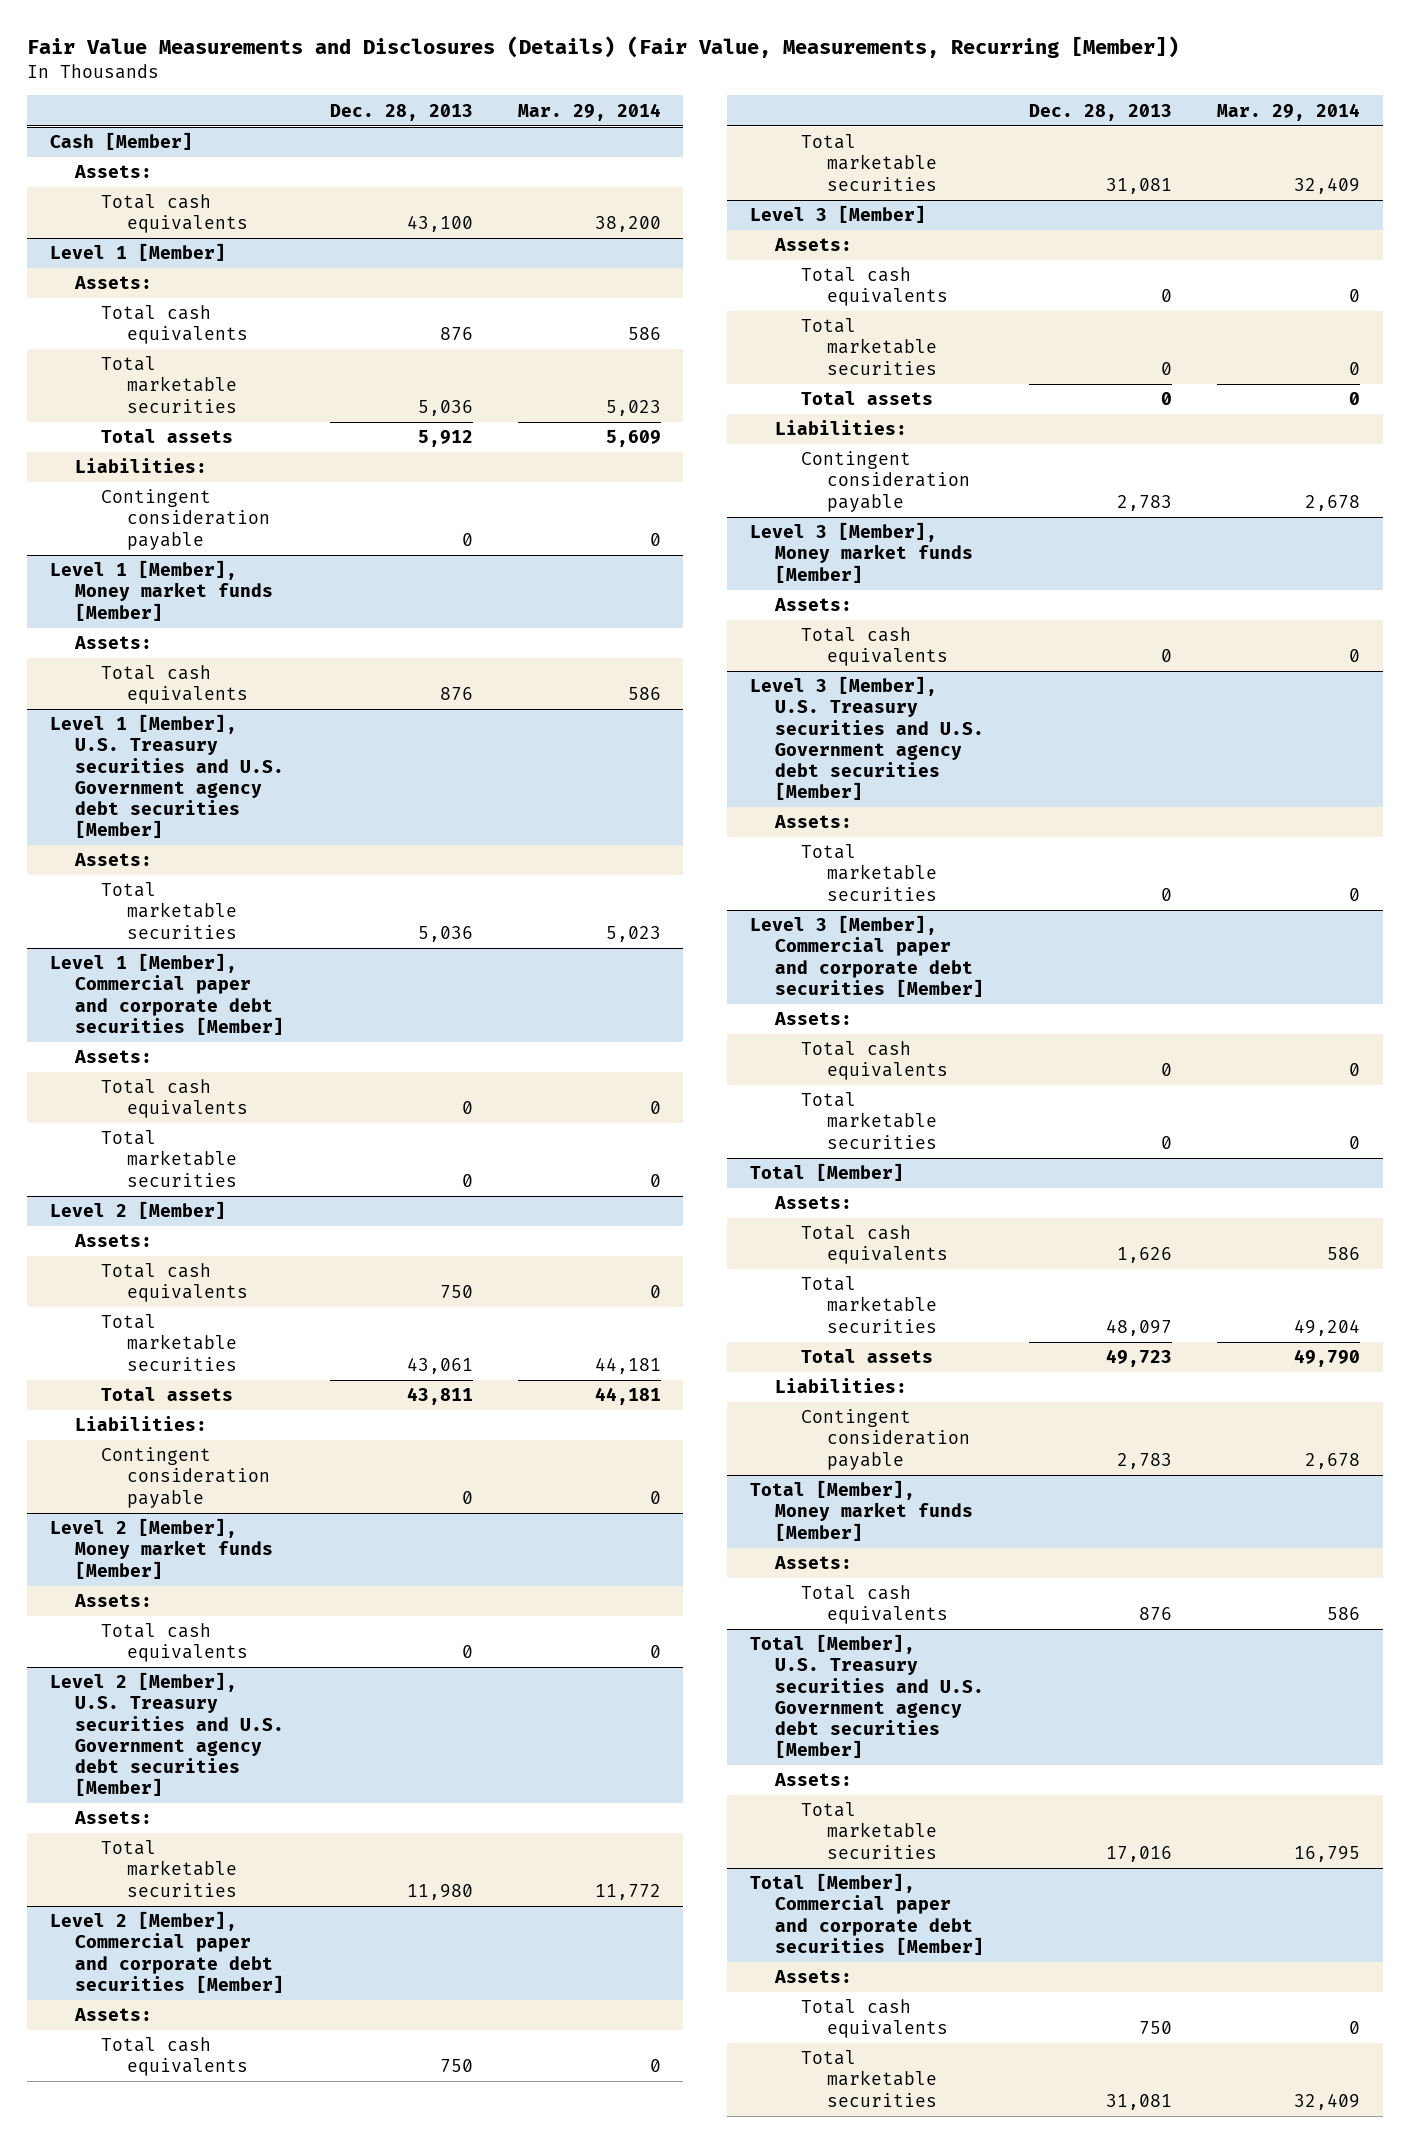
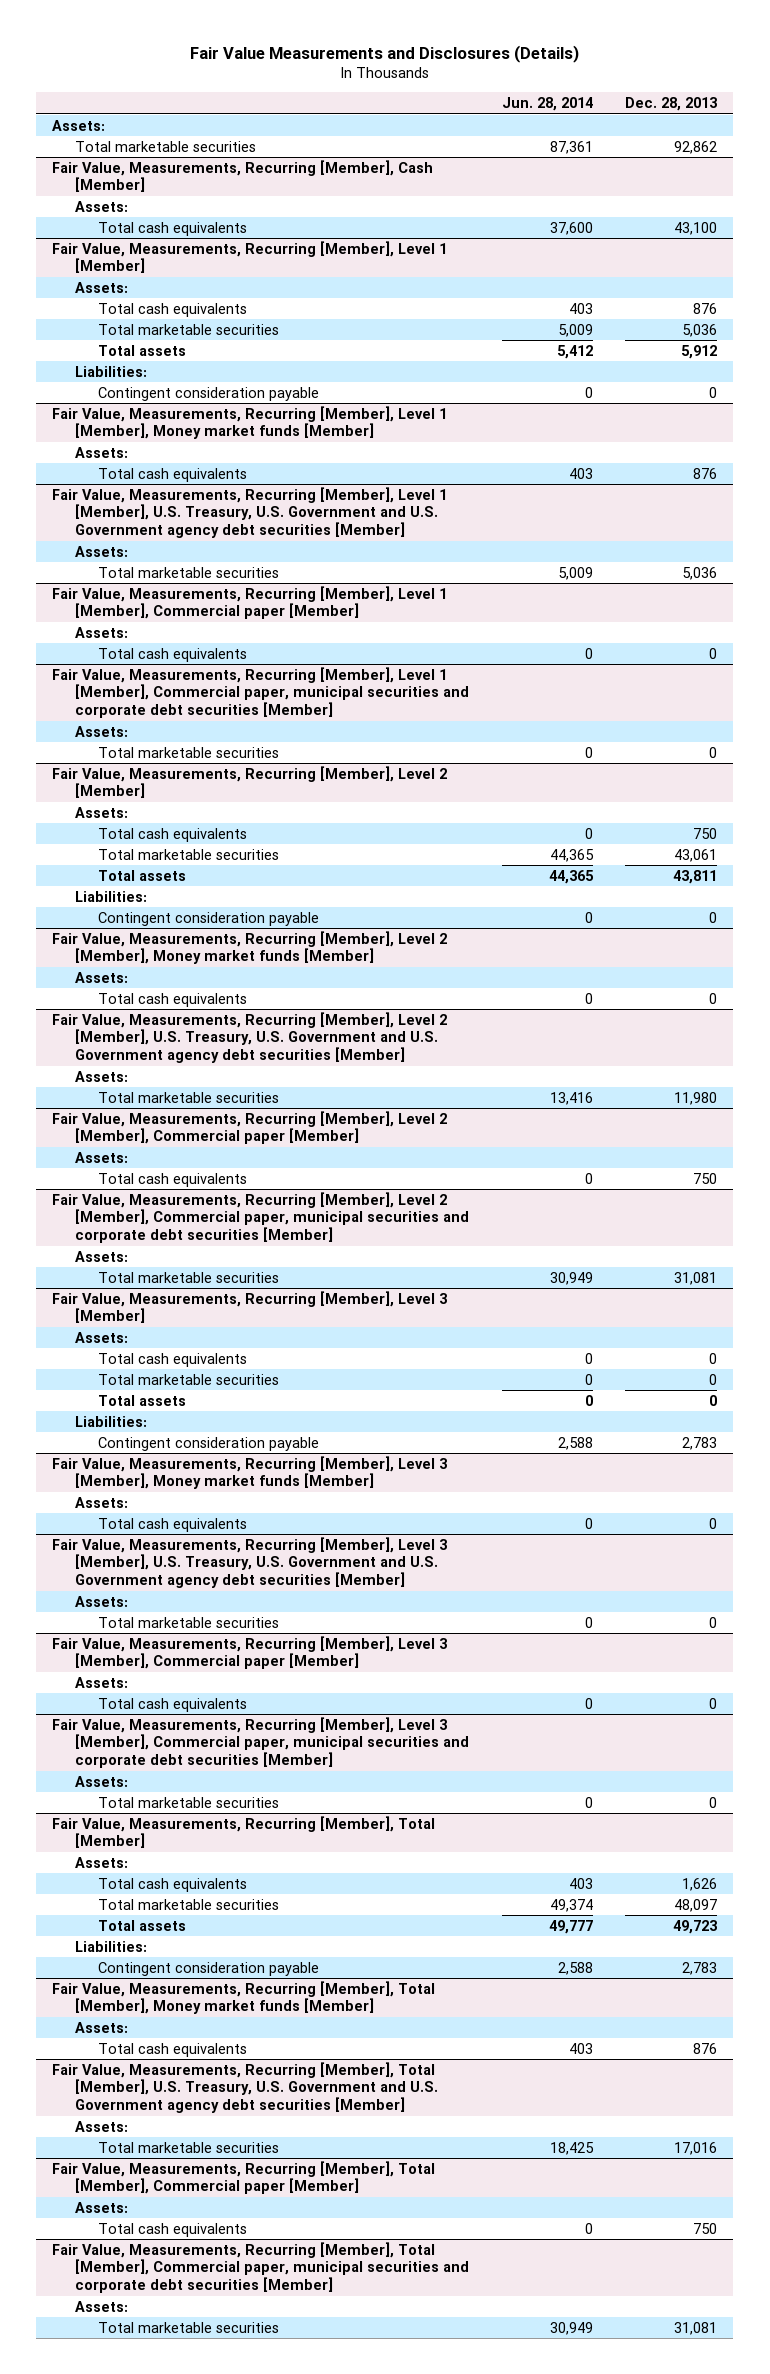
- Fair Value Measurements and Disclosures (Details) (Fair Value, Measurements, Recurring [Member])
+ Fair Value Measurements and Disclosures (Details)
- | Dec. 28, 2013 | Mar. 29, 2014
+ | Jun. 28, 2014 | Dec. 28, 2013
- Cash [Member]
+ Total marketable securities | 87,361 | 92,862
+ Fair Value, Measurements, Recurring [Member], Cash [Member]
+ Assets:
- Level 1 [Member]
+ Fair Value, Measurements, Recurring [Member], Level 1 [Member]
- Level 1 [Member], Money market funds [Member]
+ Fair Value, Measurements, Recurring [Member], Level 1 [Member], Money market funds [Member]
- Level 1 [Member], U.S. Treasury securities and U.S. Government agency debt securities [Member]
+ Fair Value, Measurements, Recurring [Member], Level 1 [Member], U.S. Treasury, U.S. Government and U.S. Government agency debt securities [Member]
- Level 1 [Member], Commercial paper and corporate debt securities [Member]
+ Fair Value, Measurements, Recurring [Member], Level 1 [Member], Commercial paper [Member]
+ Fair Value, Measurements, Recurring [Member], Level 1 [Member], Commercial paper, municipal securities and corporate debt securities [Member]
+ Assets:
- Level 2 [Member]
+ Fair Value, Measurements, Recurring [Member], Level 2 [Member]
- Level 2 [Member], Money market funds [Member]
+ Fair Value, Measurements, Recurring [Member], Level 2 [Member], Money market funds [Member]
- Level 2 [Member], U.S. Treasury securities and U.S. Government agency debt securities [Member]
+ Fair Value, Measurements, Recurring [Member], Level 2 [Member], U.S. Treasury, U.S. Government and U.S. Government agency debt securities [Member]
- Level 2 [Member], Commercial paper and corporate debt securities [Member]
+ Fair Value, Measurements, Recurring [Member], Level 2 [Member], Commercial paper [Member]
+ Fair Value, Measurements, Recurring [Member], Level 2 [Member], Commercial paper, municipal securities and corporate debt securities [Member]
+ Assets:
- Level 3 [Member]
+ Fair Value, Measurements, Recurring [Member], Level 3 [Member]
- Level 3 [Member], Money market funds [Member]
+ Fair Value, Measurements, Recurring [Member], Level 3 [Member], Money market funds [Member]
- Level 3 [Member], U.S. Treasury securities and U.S. Government agency debt securities [Member]
+ Fair Value, Measurements, Recurring [Member], Level 3 [Member], U.S. Treasury, U.S. Government and U.S. Government agency debt securities [Member]
- Level 3 [Member], Commercial paper and corporate debt securities [Member]
+ Fair Value, Measurements, Recurring [Member], Level 3 [Member], Commercial paper [Member]
+ Fair Value, Measurements, Recurring [Member], Level 3 [Member], Commercial paper, municipal securities and corporate debt securities [Member]
+ Assets:
- Total [Member]
+ Fair Value, Measurements, Recurring [Member], Total [Member]
- Total [Member], Money market funds [Member]
+ Fair Value, Measurements, Recurring [Member], Total [Member], Money market funds [Member]
- Total [Member], U.S. Treasury securities and U.S. Government agency debt securities [Member]
+ Fair Value, Measurements, Recurring [Member], Total [Member], U.S. Treasury, U.S. Government and U.S. Government agency debt securities [Member]
- Total [Member], Commercial paper and corporate debt securities [Member]
+ Fair Value, Measurements, Recurring [Member], Total [Member], Commercial paper [Member]
+ Fair Value, Measurements, Recurring [Member], Total [Member], Commercial paper, municipal securities and corporate debt securities [Member]
+ Assets:

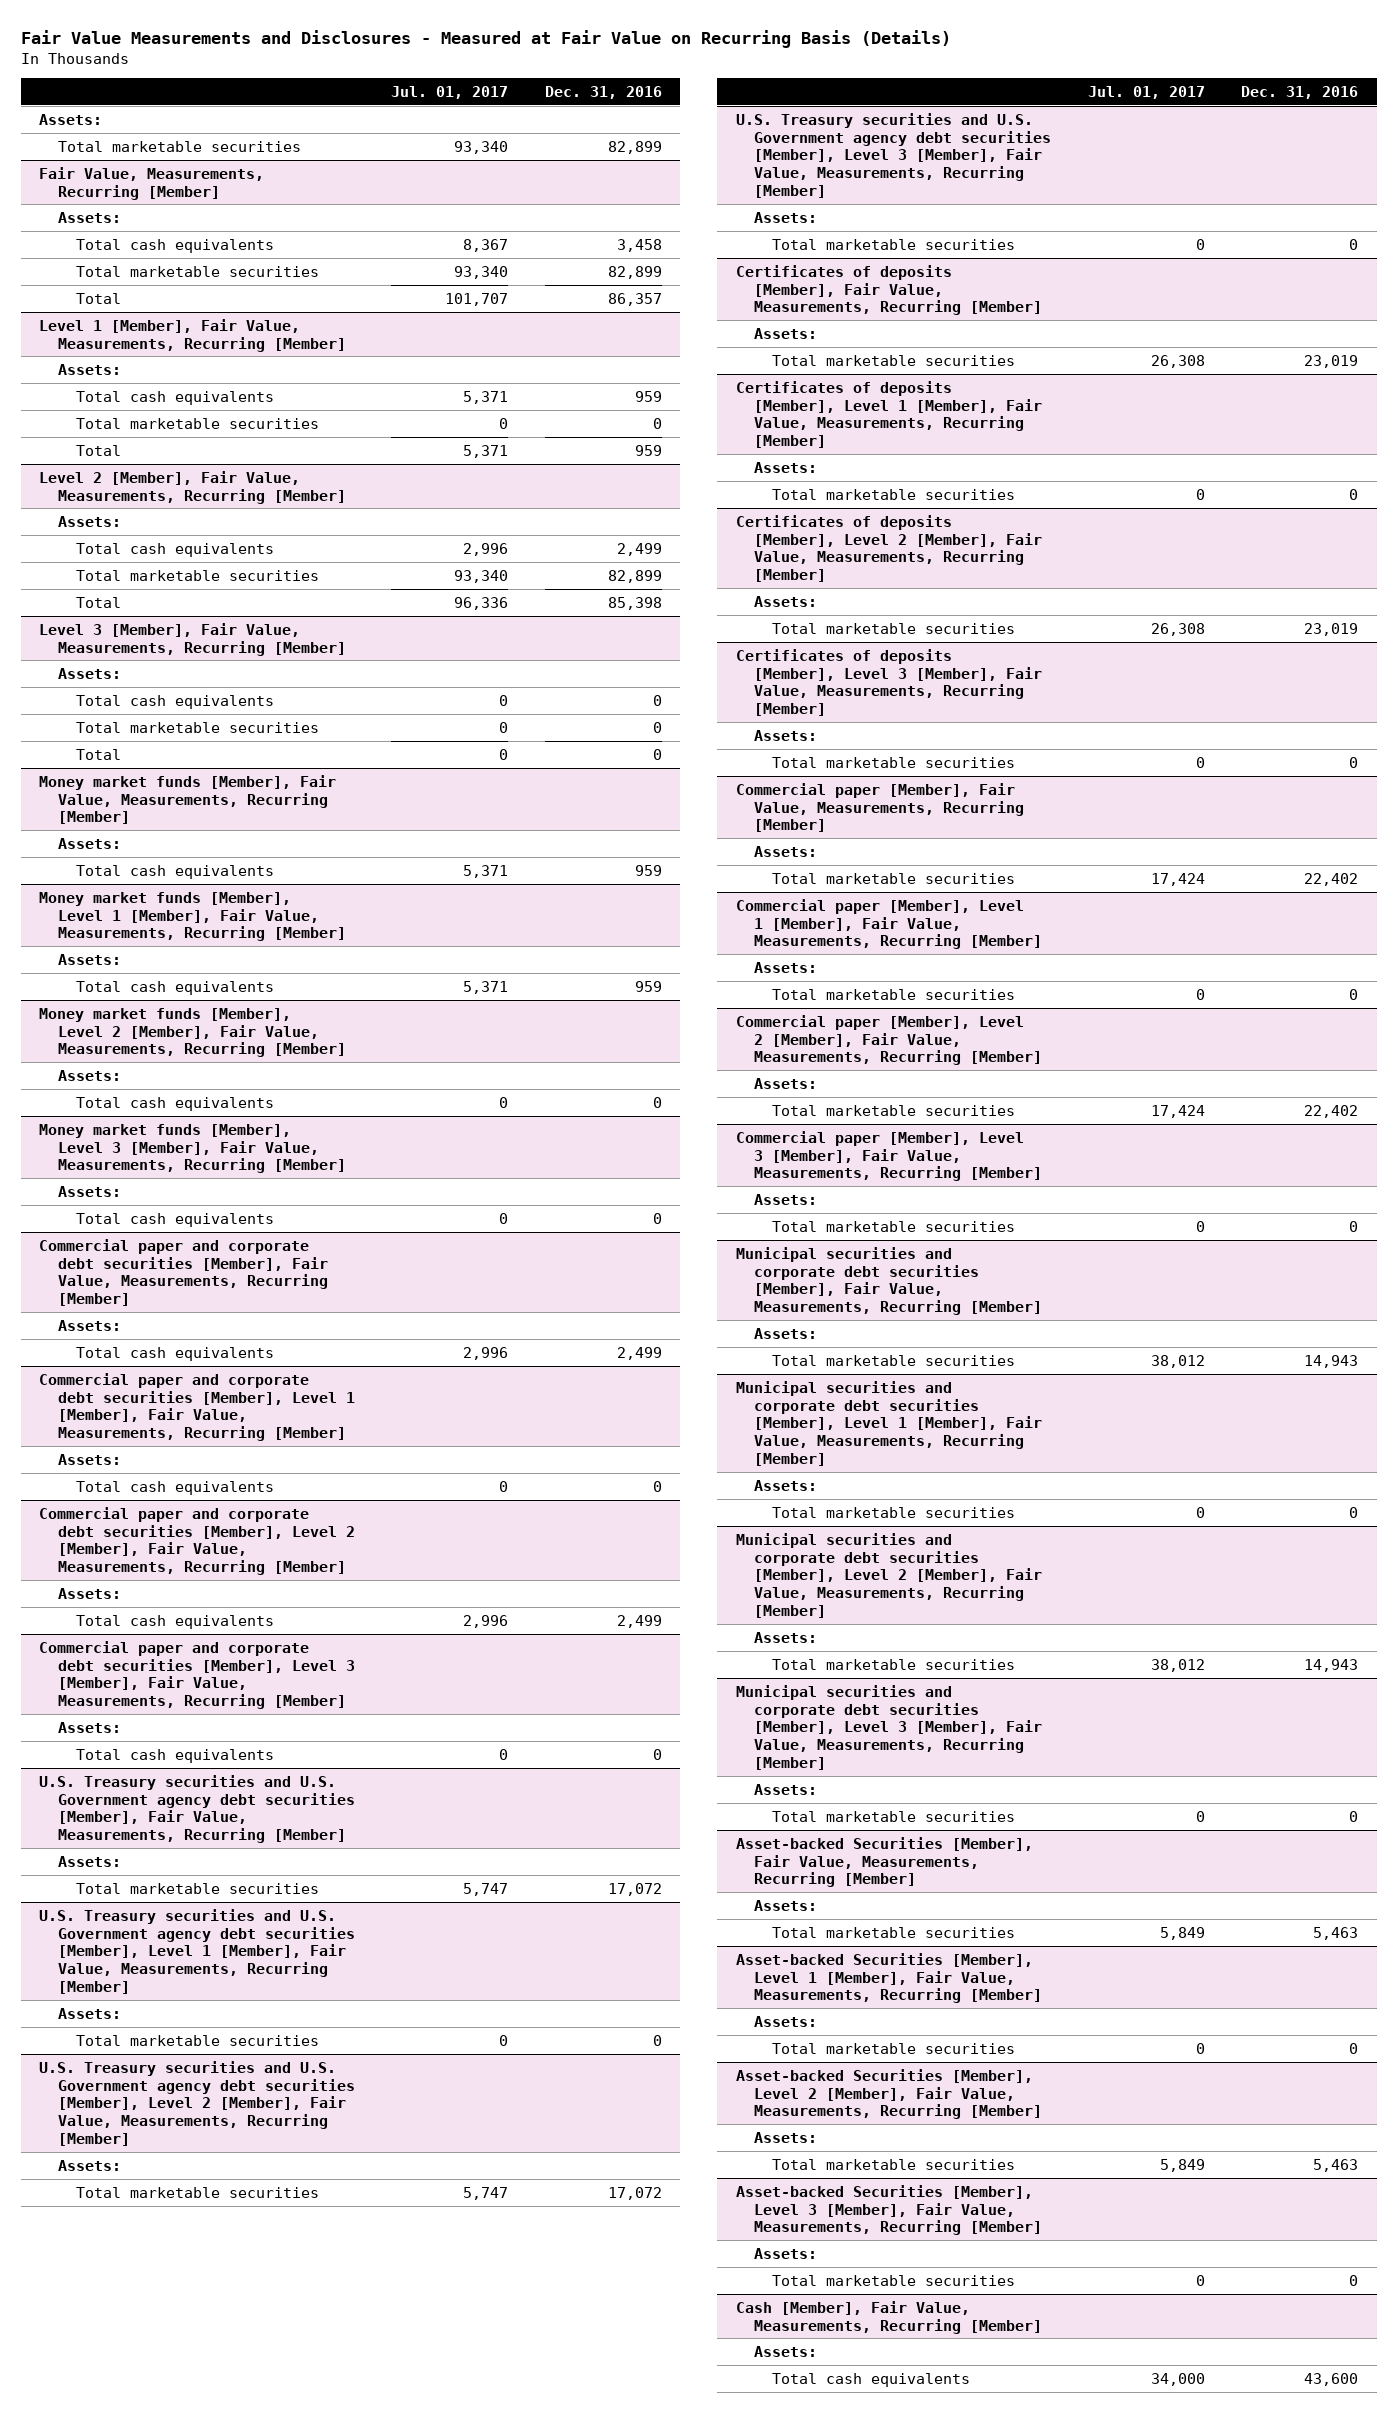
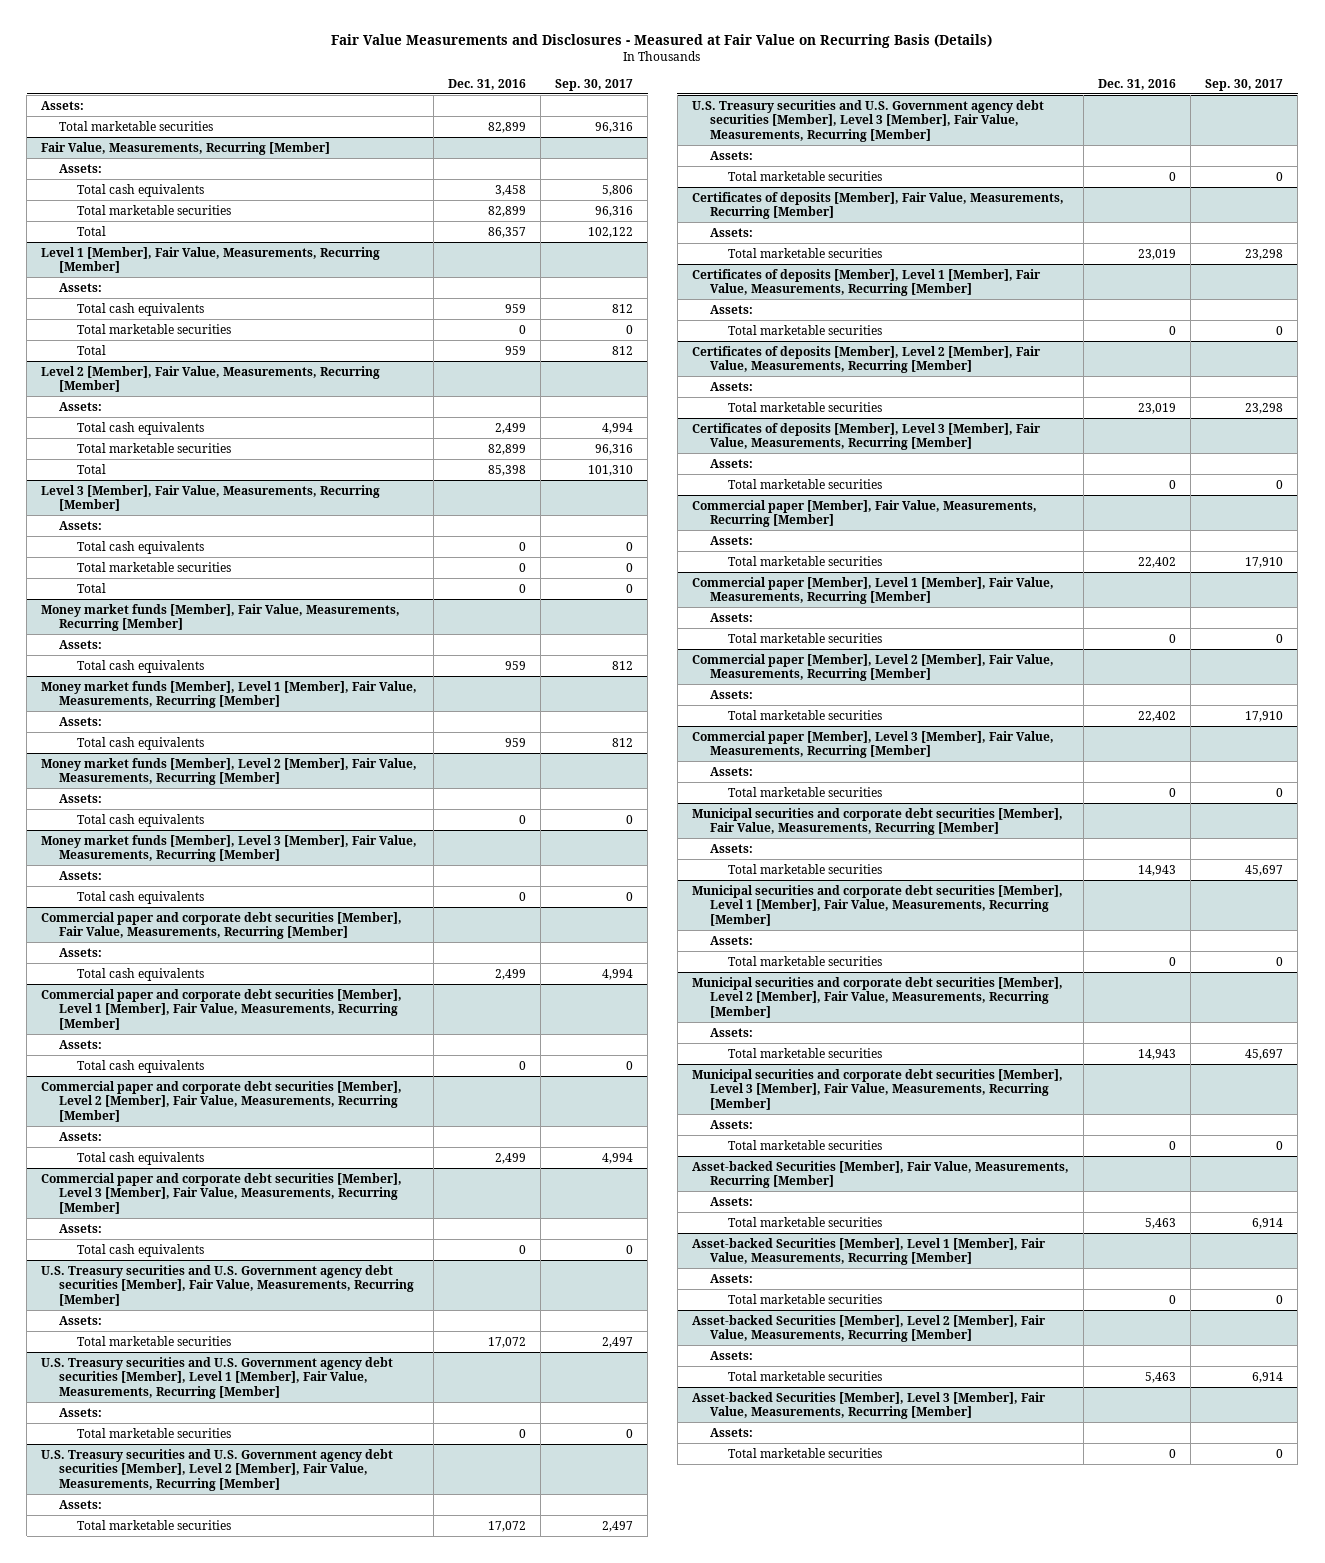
- | Jul. 01, 2017 | Dec. 31, 2016
+ | Dec. 31, 2016 | Sep. 30, 2017
- Cash [Member], Fair Value, Measurements, Recurring [Member]
- Assets:
- Total cash equivalents | 34,000 | 43,600

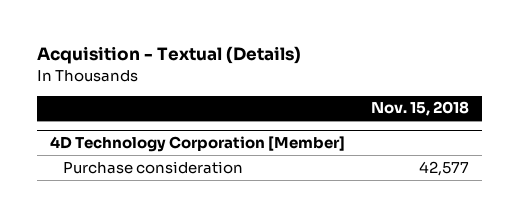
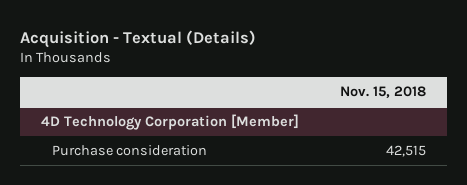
@ 4D Technology Corporation [Member]
- Purchase consideration | 42,577
+ Purchase consideration | 42,515

